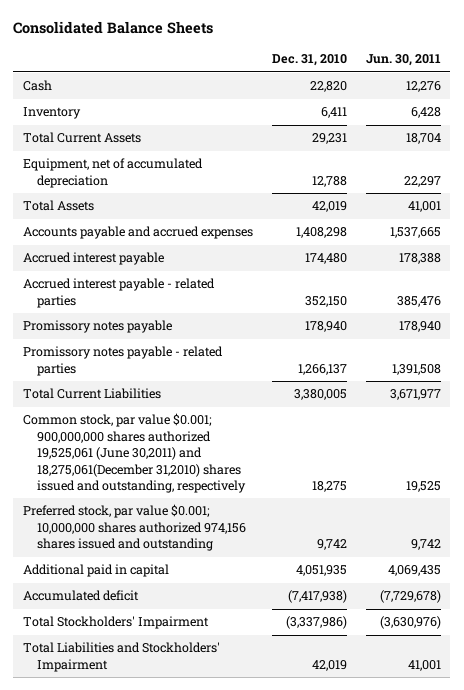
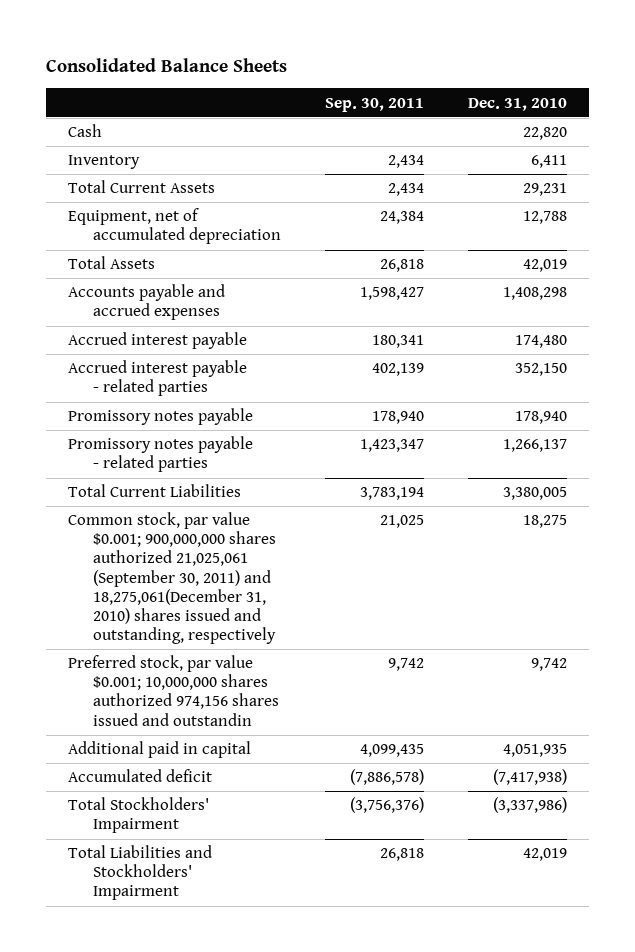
- | Dec. 31, 2010 | Jun. 30, 2011
+ | Sep. 30, 2011 | Dec. 31, 2010
- Common stock, par value $0.001; 900,000,000 shares authorized 19,525,061 (June 30,2011) and 18,275,061(December 31,2010) shares issued and outstanding, respectively | 18,275 | 19,525
- Preferred stock, par value $0.001; 10,000,000 shares authorized 974,156 shares issued and outstanding | 9,742 | 9,742
+ Common stock, par value $0.001; 900,000,000 shares authorized 21,025,061 (September 30, 2011) and 18,275,061(December 31, 2010) shares issued and outstanding, respectively | 21,025 | 18,275
+ Preferred stock, par value $0.001; 10,000,000 shares authorized 974,156 shares issued and outstandin | 9,742 | 9,742

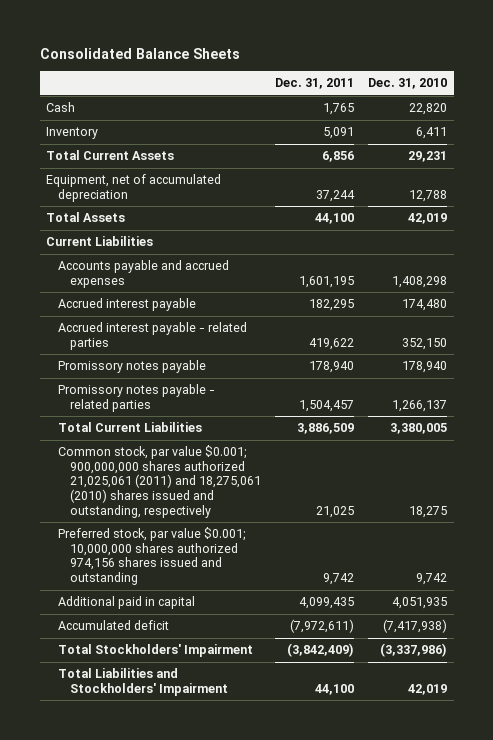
- | Sep. 30, 2011 | Dec. 31, 2010
+ | Dec. 31, 2011 | Dec. 31, 2010
+ Current Liabilities
- Common stock, par value $0.001; 900,000,000 shares authorized 21,025,061 (September 30, 2011) and 18,275,061(December 31, 2010) shares issued and outstanding, respectively | 21,025 | 18,275
- Preferred stock, par value $0.001; 10,000,000 shares authorized 974,156 shares issued and outstandin | 9,742 | 9,742
+ Common stock, par value $0.001; 900,000,000 shares authorized 21,025,061 (2011) and 18,275,061 (2010) shares issued and outstanding, respectively | 21,025 | 18,275
+ Preferred stock, par value $0.001; 10,000,000 shares authorized 974,156 shares issued and outstanding | 9,742 | 9,742

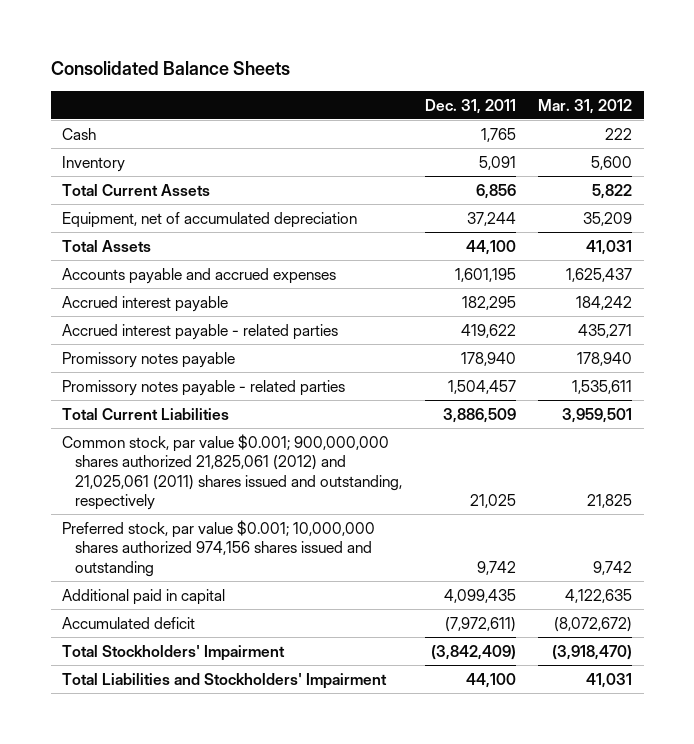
- | Dec. 31, 2011 | Dec. 31, 2010
+ | Dec. 31, 2011 | Mar. 31, 2012
- Current Liabilities
- Common stock, par value $0.001; 900,000,000 shares authorized 21,025,061 (2011) and 18,275,061 (2010) shares issued and outstanding, respectively | 21,025 | 18,275
+ Common stock, par value $0.001; 900,000,000 shares authorized 21,825,061 (2012) and 21,025,061 (2011) shares issued and outstanding, respectively | 21,025 | 21,825

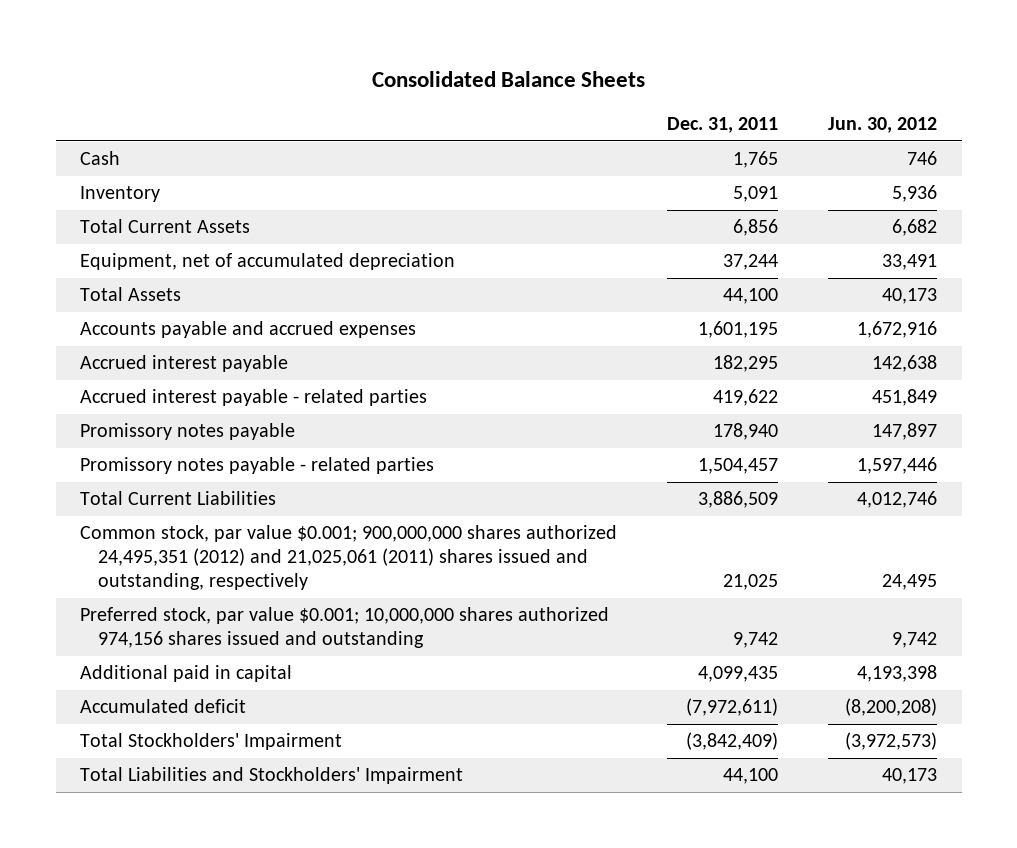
- | Dec. 31, 2011 | Mar. 31, 2012
+ | Dec. 31, 2011 | Jun. 30, 2012
- Common stock, par value $0.001; 900,000,000 shares authorized 21,825,061 (2012) and 21,025,061 (2011) shares issued and outstanding, respectively | 21,025 | 21,825
+ Common stock, par value $0.001; 900,000,000 shares authorized 24,495,351 (2012) and 21,025,061 (2011) shares issued and outstanding, respectively | 21,025 | 24,495

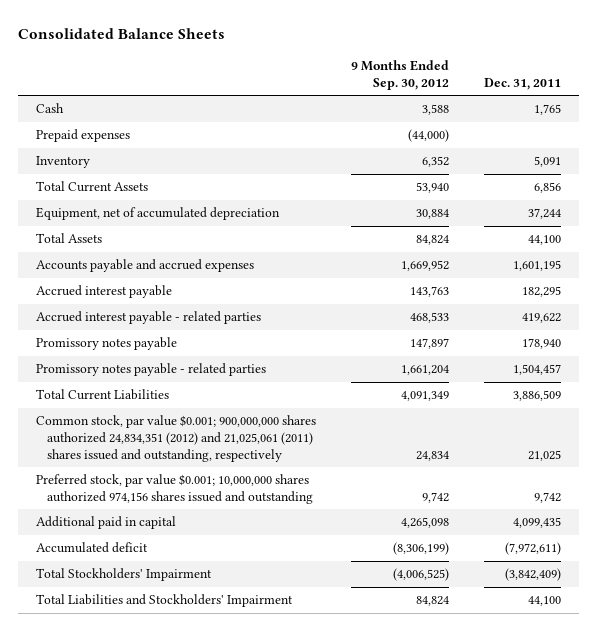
- | Dec. 31, 2011 | Jun. 30, 2012
+ | 9 Months Ended Sep. 30, 2012 | Dec. 31, 2011
+ Prepaid expenses | (44,000) |
- Common stock, par value $0.001; 900,000,000 shares authorized 24,495,351 (2012) and 21,025,061 (2011) shares issued and outstanding, respectively | 21,025 | 24,495
+ Common stock, par value $0.001; 900,000,000 shares authorized 24,834,351 (2012) and 21,025,061 (2011) shares issued and outstanding, respectively | 24,834 | 21,025

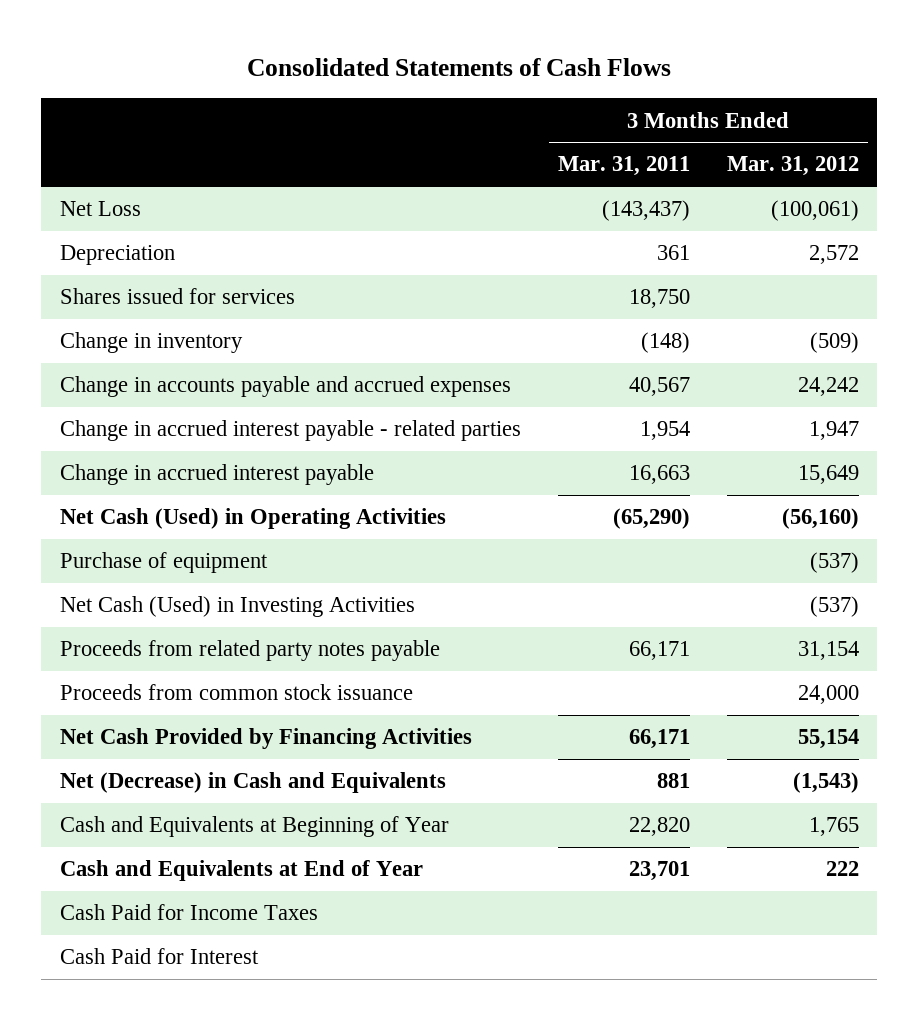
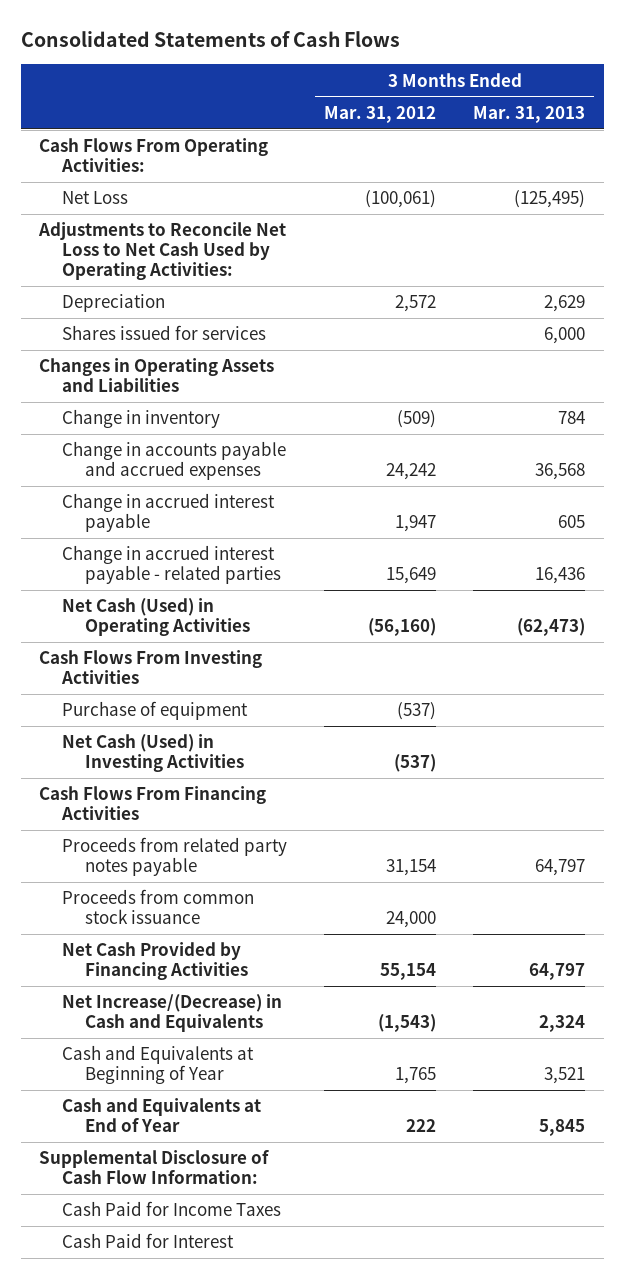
- | 3 Months Ended Mar. 31, 2011 | 3 Months Ended Mar. 31, 2012
+ | 3 Months Ended Mar. 31, 2012 | 3 Months Ended Mar. 31, 2013
+ Cash Flows From Operating Activities:
+ Adjustments to Reconcile Net Loss to Net Cash Used by Operating Activities:
+ Changes in Operating Assets and Liabilities
- Change in accrued interest payable - related parties | 1,954 | 1,947
- Change in accrued interest payable | 16,663 | 15,649
+ Change in accrued interest payable | 1,947 | 605
+ Change in accrued interest payable - related parties | 15,649 | 16,436
+ Cash Flows From Investing Activities
+ Cash Flows From Financing Activities
- Net (Decrease) in Cash and Equivalents | 881 | (1,543)
+ Net Increase/(Decrease) in Cash and Equivalents | (1,543) | 2,324
+ Supplemental Disclosure of Cash Flow Information:

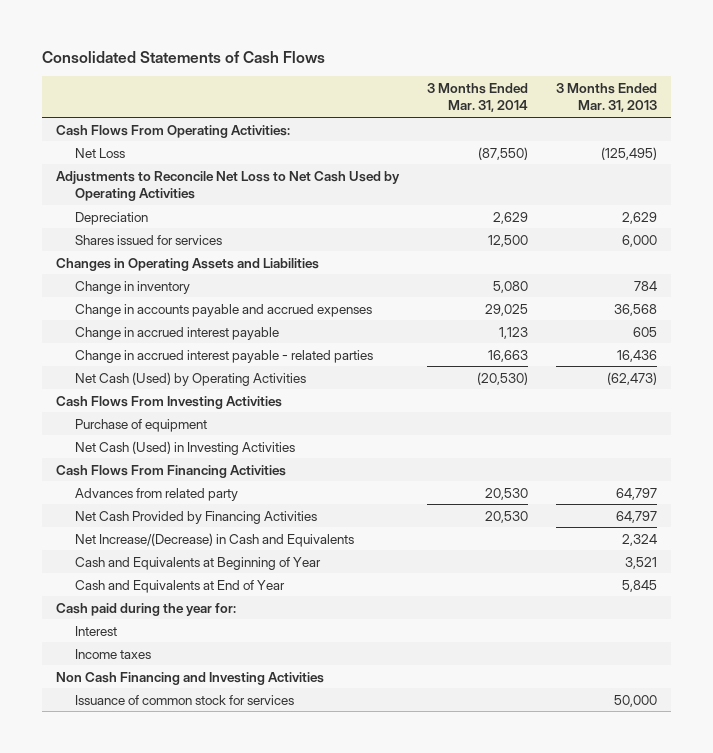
- | 3 Months Ended Mar. 31, 2012 | 3 Months Ended Mar. 31, 2013
+ | 3 Months Ended Mar. 31, 2014 | 3 Months Ended Mar. 31, 2013
- Adjustments to Reconcile Net Loss to Net Cash Used by Operating Activities:
+ Adjustments to Reconcile Net Loss to Net Cash Used by Operating Activities
- Net Cash (Used) in Operating Activities | (56,160) | (62,473)
+ Net Cash (Used) by Operating Activities | (20,530) | (62,473)
- Proceeds from related party notes payable | 31,154 | 64,797
- Proceeds from common stock issuance | 24,000 |
+ Advances from related party | 20,530 | 64,797
- Supplemental Disclosure of Cash Flow Information:
- Cash Paid for Income Taxes
- Cash Paid for Interest
+ Cash paid during the year for:
+ Interest
+ Income taxes
+ Non Cash Financing and Investing Activities
+ Issuance of common stock for services | | 50,000

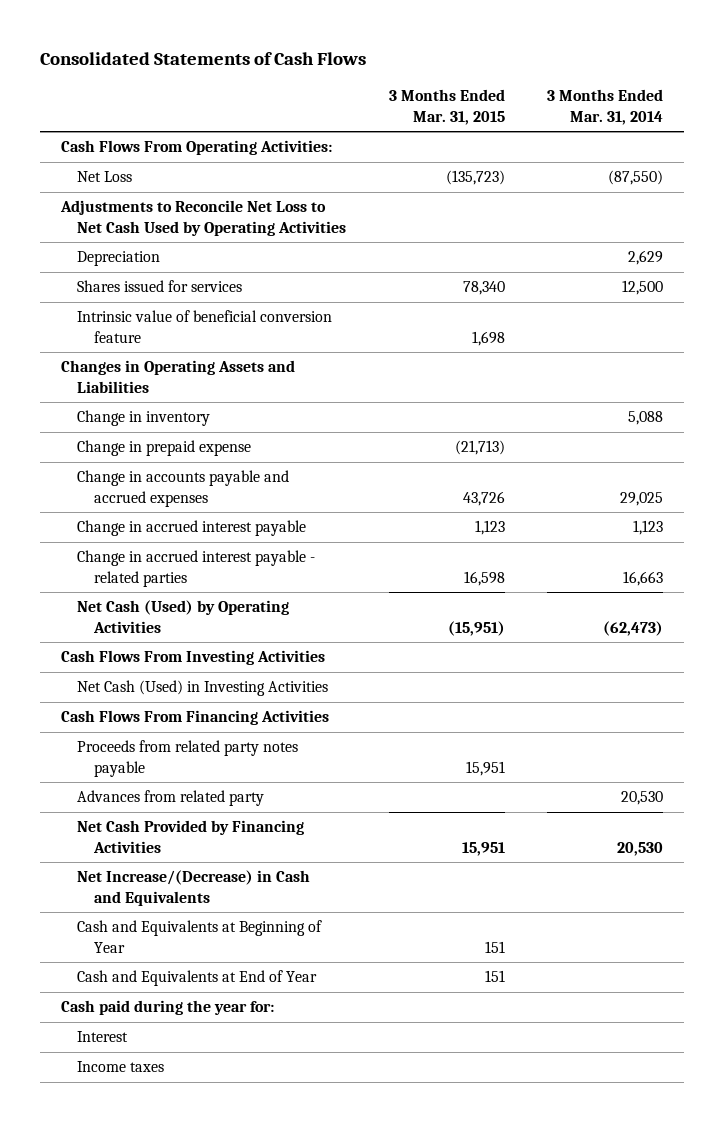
- | 3 Months Ended Mar. 31, 2014 | 3 Months Ended Mar. 31, 2013
+ | 3 Months Ended Mar. 31, 2015 | 3 Months Ended Mar. 31, 2014
+ Intrinsic value of beneficial conversion feature | 1,698 |
- Change in inventory | 5,080 | 784
+ Change in inventory | | 5,088
+ Change in prepaid expense | (21,713) |
- Net Cash (Used) by Operating Activities | (20,530) | (62,473)
+ Net Cash (Used) by Operating Activities | (15,951) | (62,473)
- Purchase of equipment
+ Proceeds from related party notes payable | 15,951 |
- Non Cash Financing and Investing Activities
- Issuance of common stock for services | | 50,000

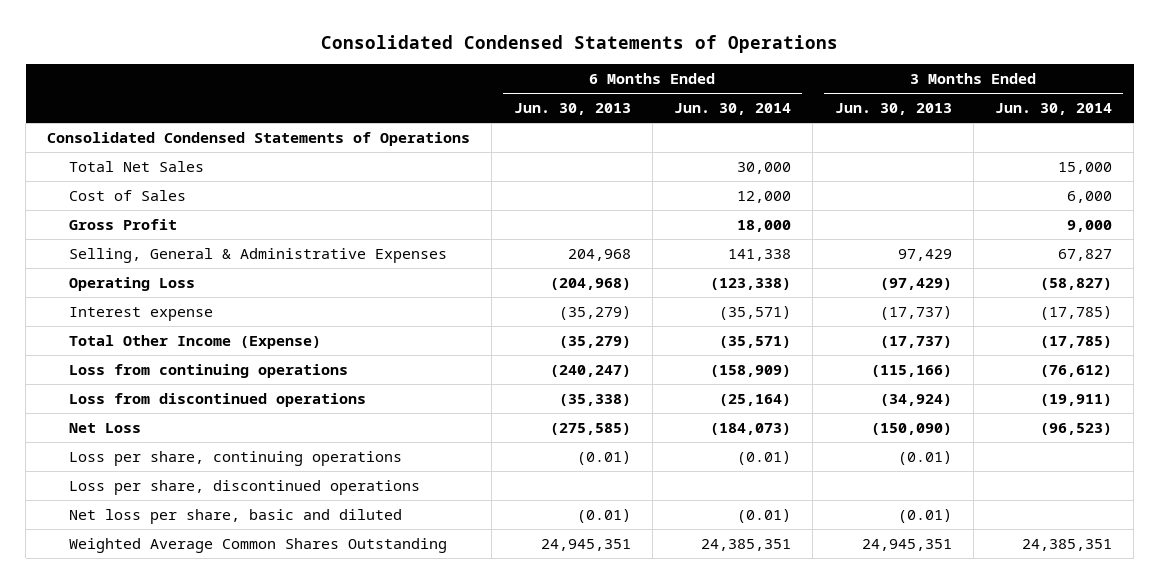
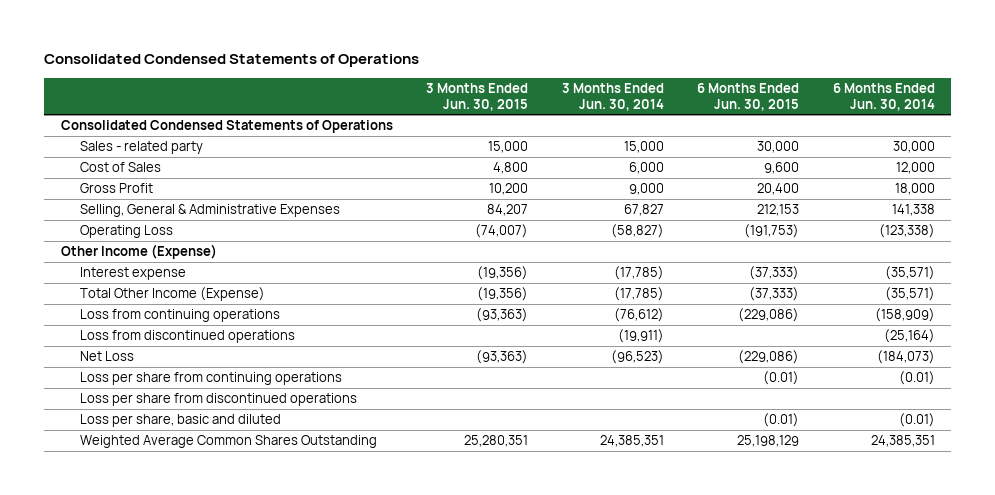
- | 6 Months Ended Jun. 30, 2013 | 6 Months Ended Jun. 30, 2014 | 3 Months Ended Jun. 30, 2013 | 3 Months Ended Jun. 30, 2014
+ | 3 Months Ended Jun. 30, 2015 | 3 Months Ended Jun. 30, 2014 | 6 Months Ended Jun. 30, 2015 | 6 Months Ended Jun. 30, 2014
- Total Net Sales | | 30,000 | | 15,000
+ Sales - related party | 15,000 | 15,000 | 30,000 | 30,000
+ Other Income (Expense)
- Loss per share, continuing operations | (0.01) | (0.01) | (0.01) |
- Loss per share, discontinued operations
- Net loss per share, basic and diluted | (0.01) | (0.01) | (0.01) |
+ Loss per share from continuing operations | | | (0.01) | (0.01)
+ Loss per share from discontinued operations
+ Loss per share, basic and diluted | | | (0.01) | (0.01)

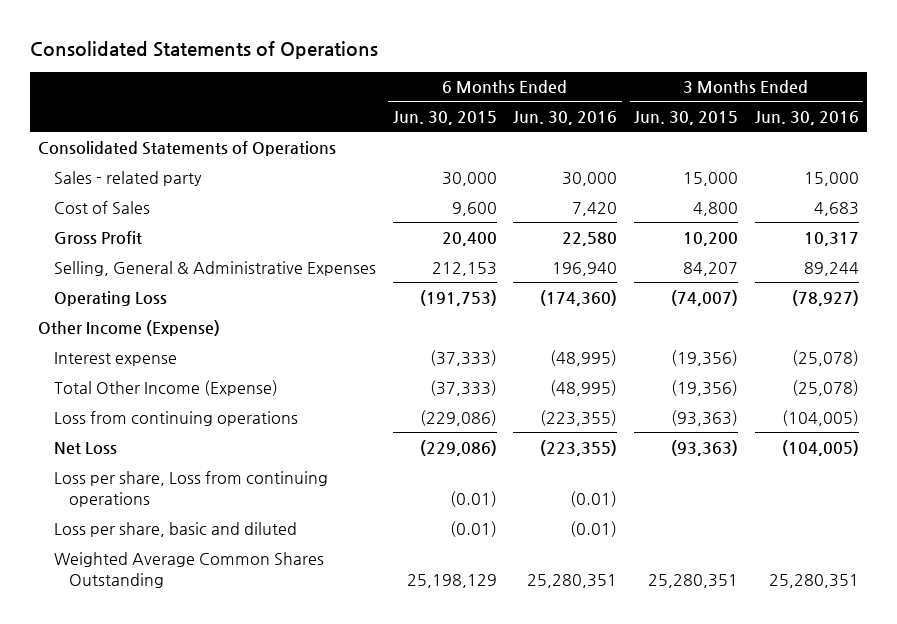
- Consolidated Condensed Statements of Operations
+ Consolidated Statements of Operations
- | 3 Months Ended Jun. 30, 2015 | 3 Months Ended Jun. 30, 2014 | 6 Months Ended Jun. 30, 2015 | 6 Months Ended Jun. 30, 2014
+ | 6 Months Ended Jun. 30, 2015 | 6 Months Ended Jun. 30, 2016 | 3 Months Ended Jun. 30, 2015 | 3 Months Ended Jun. 30, 2016
- Consolidated Condensed Statements of Operations
+ Consolidated Statements of Operations
- Loss from discontinued operations | | (19,911) | | (25,164)
- Loss per share from continuing operations | | | (0.01) | (0.01)
- Loss per share from discontinued operations
+ Loss per share, Loss from continuing operations | (0.01) | (0.01) | |

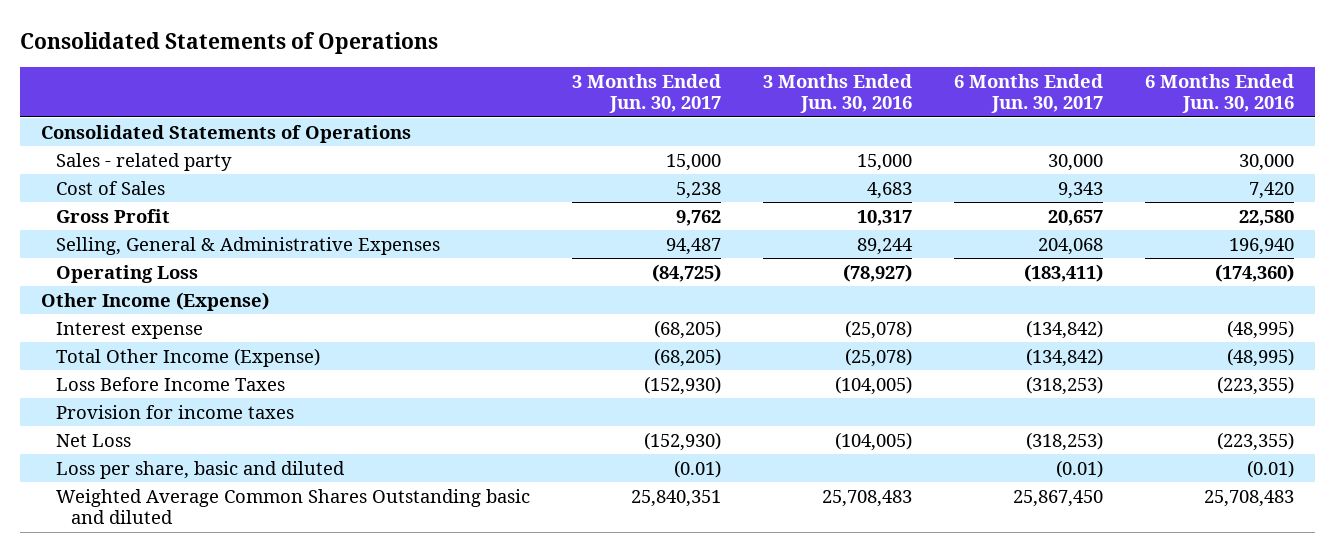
- | 6 Months Ended Jun. 30, 2015 | 6 Months Ended Jun. 30, 2016 | 3 Months Ended Jun. 30, 2015 | 3 Months Ended Jun. 30, 2016
+ | 3 Months Ended Jun. 30, 2017 | 3 Months Ended Jun. 30, 2016 | 6 Months Ended Jun. 30, 2017 | 6 Months Ended Jun. 30, 2016
- Loss from continuing operations | (229,086) | (223,355) | (93,363) | (104,005)
+ Loss Before Income Taxes | (152,930) | (104,005) | (318,253) | (223,355)
+ Provision for income taxes
- Loss per share, Loss from continuing operations | (0.01) | (0.01) | |
- Weighted Average Common Shares Outstanding | 25,198,129 | 25,280,351 | 25,280,351 | 25,280,351
+ Weighted Average Common Shares Outstanding basic and diluted | 25,840,351 | 25,708,483 | 25,867,450 | 25,708,483

